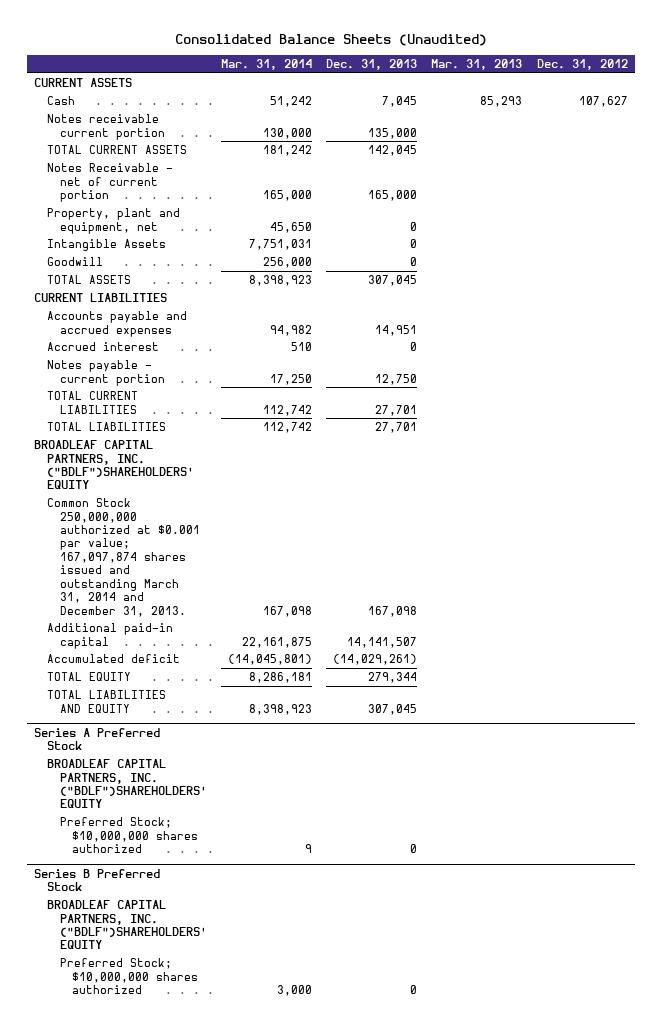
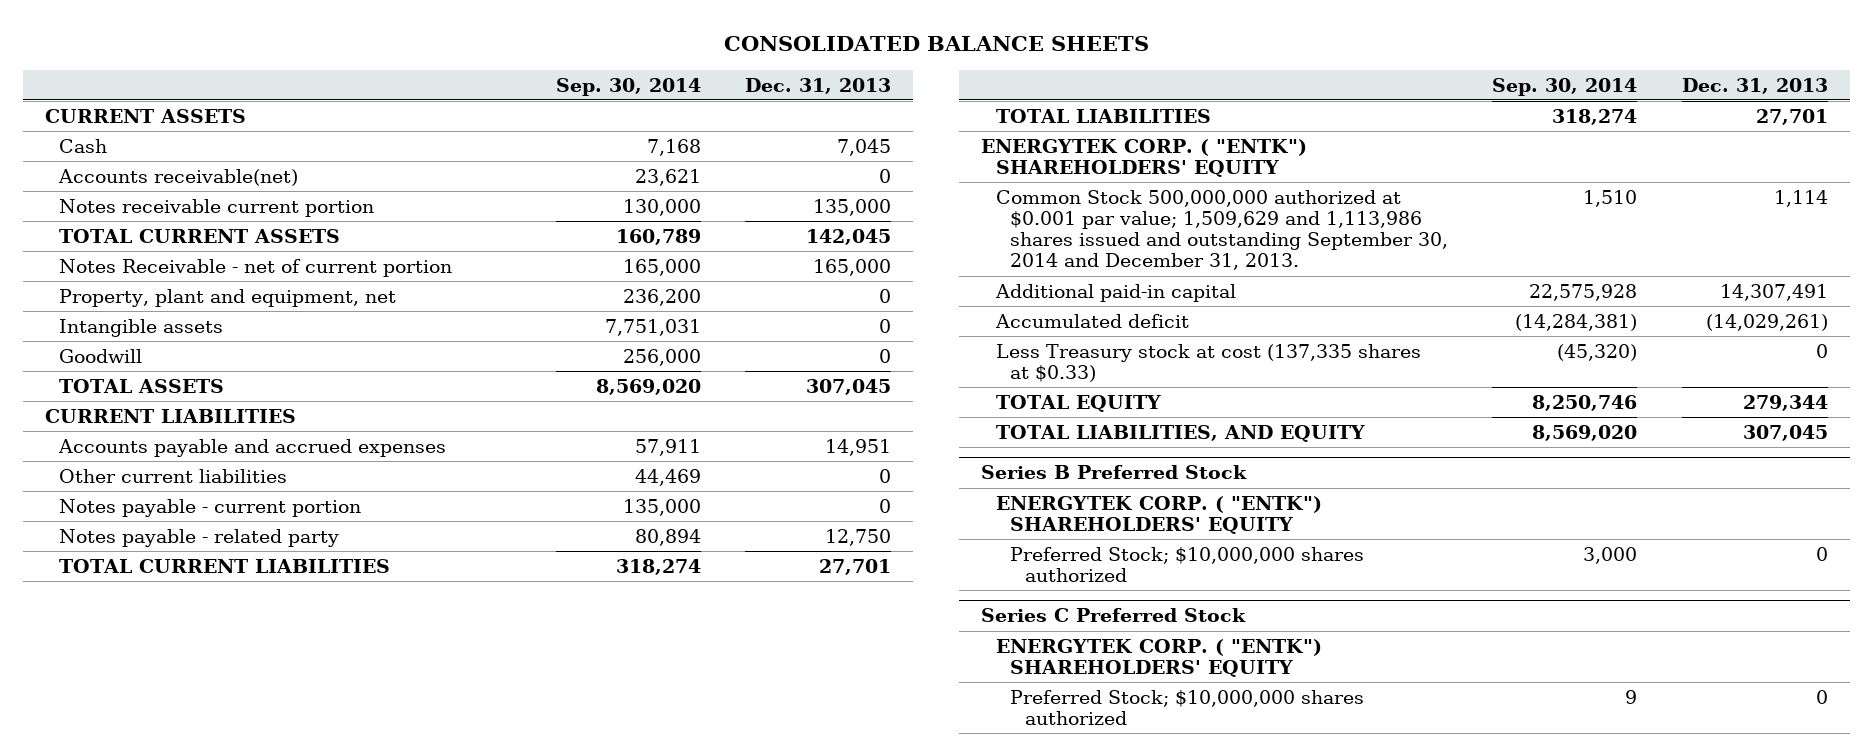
- Consolidated Balance Sheets (Unaudited)
+ CONSOLIDATED BALANCE SHEETS
- | Mar. 31, 2014 | Dec. 31, 2013 | Mar. 31, 2013 | Dec. 31, 2012
+ | Sep. 30, 2014 | Dec. 31, 2013
+ Accounts receivable(net) | 23,621 | 0
- Intangible Assets | 7,751,031 | 0 | |
+ Intangible assets | 7,751,031 | 0
- Accrued interest | 510 | 0 | |
- Notes payable - current portion | 17,250 | 12,750 | |
+ Other current liabilities | 44,469 | 0
+ Notes payable - current portion | 135,000 | 0
+ Notes payable - related party | 80,894 | 12,750
- BROADLEAF CAPITAL PARTNERS, INC. ("BDLF")SHAREHOLDERS' EQUITY
- Common Stock 250,000,000 authorized at $0.001 par value; 167,097,874 shares issued and outstanding March 31, 2014 and December 31, 2013. | 167,098 | 167,098 | |
- Additional paid-in capital | 22,161,875 | 14,141,507 | |
+ ENERGYTEK CORP. ( "ENTK") SHAREHOLDERS' EQUITY
+ Common Stock 500,000,000 authorized at $0.001 par value; 1,509,629 and 1,113,986 shares issued and outstanding September 30, 2014 and December 31, 2013. | 1,510 | 1,114
+ Additional paid-in capital | 22,575,928 | 14,307,491
+ Less Treasury stock at cost (137,335 shares at $0.33) | (45,320) | 0
- TOTAL LIABILITIES AND EQUITY | 8,398,923 | 307,045 | |
- Series A Preferred Stock
- BROADLEAF CAPITAL PARTNERS, INC. ("BDLF")SHAREHOLDERS' EQUITY
- Preferred Stock; $10,000,000 shares authorized | 9 | 0 | |
+ TOTAL LIABILITIES, AND EQUITY | 8,569,020 | 307,045
@ Series B Preferred Stock
- BROADLEAF CAPITAL PARTNERS, INC. ("BDLF")SHAREHOLDERS' EQUITY
+ ENERGYTEK CORP. ( "ENTK") SHAREHOLDERS' EQUITY
+ Series C Preferred Stock
+ ENERGYTEK CORP. ( "ENTK") SHAREHOLDERS' EQUITY
+ Preferred Stock; $10,000,000 shares authorized | 9 | 0

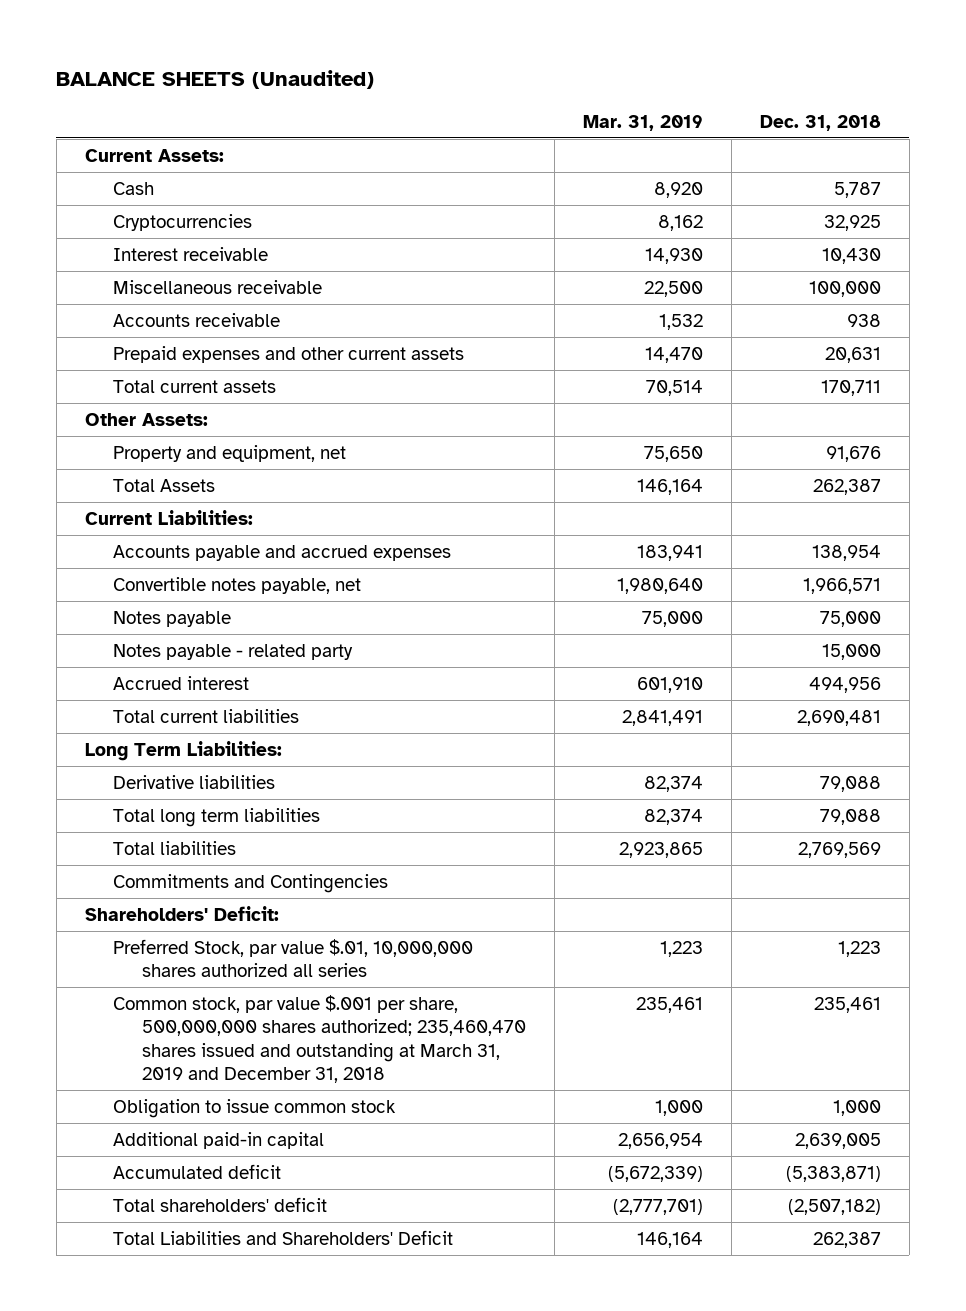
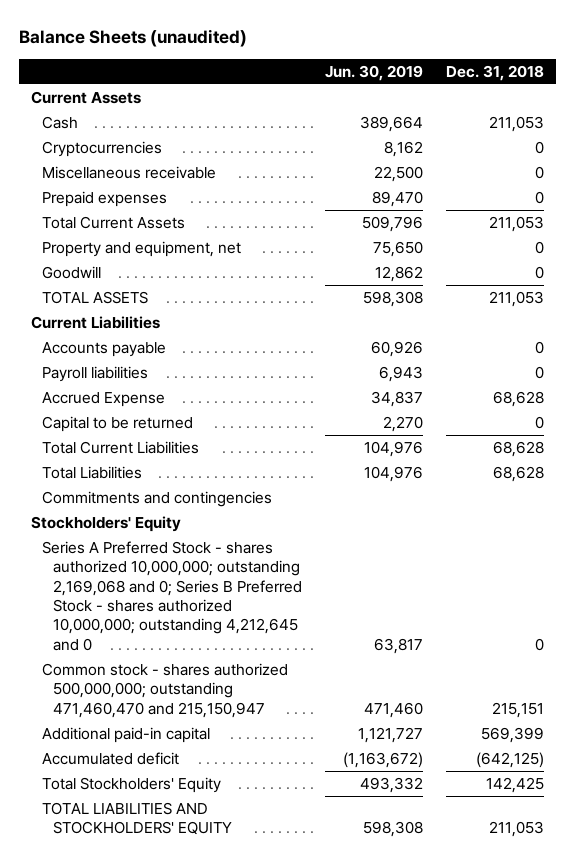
- BALANCE SHEETS (Unaudited)
+ Balance Sheets (unaudited)
- | Mar. 31, 2019 | Dec. 31, 2018
+ | Jun. 30, 2019 | Dec. 31, 2018
- Current Assets:
- Cash | 8,920 | 5,787
- Cryptocurrencies | 8,162 | 32,925
- Interest receivable | 14,930 | 10,430
- Miscellaneous receivable | 22,500 | 100,000
- Accounts receivable | 1,532 | 938
- Prepaid expenses and other current assets | 14,470 | 20,631
- Total current assets | 70,514 | 170,711
- Other Assets:
- Property and equipment, net | 75,650 | 91,676
- Total Assets | 146,164 | 262,387
- Current Liabilities:
- Accounts payable and accrued expenses | 183,941 | 138,954
- Convertible notes payable, net | 1,980,640 | 1,966,571
- Notes payable | 75,000 | 75,000
- Notes payable - related party | | 15,000
- Accrued interest | 601,910 | 494,956
- Total current liabilities | 2,841,491 | 2,690,481
- Long Term Liabilities:
- Derivative liabilities | 82,374 | 79,088
- Total long term liabilities | 82,374 | 79,088
- Total liabilities | 2,923,865 | 2,769,569
- Commitments and Contingencies
- Shareholders' Deficit:
- Preferred Stock, par value $.01, 10,000,000 shares authorized all series | 1,223 | 1,223
- Common stock, par value $.001 per share, 500,000,000 shares authorized; 235,460,470 shares issued and outstanding at March 31, 2019 and December 31, 2018 | 235,461 | 235,461
- Obligation to issue common stock | 1,000 | 1,000
- Additional paid-in capital | 2,656,954 | 2,639,005
- Accumulated deficit | (5,672,339) | (5,383,871)
- Total shareholders' deficit | (2,777,701) | (2,507,182)
- Total Liabilities and Shareholders' Deficit | 146,164 | 262,387
+ Current Assets
+ Cash | 389,664 | 211,053
+ Cryptocurrencies | 8,162 | 0
+ Miscellaneous receivable | 22,500 | 0
+ Prepaid expenses | 89,470 | 0
+ Total Current Assets | 509,796 | 211,053
+ Property and equipment, net | 75,650 | 0
+ Goodwill | 12,862 | 0
+ TOTAL ASSETS | 598,308 | 211,053
+ Current Liabilities
+ Accounts payable | 60,926 | 0
+ Payroll liabilities | 6,943 | 0
+ Accrued Expense | 34,837 | 68,628
+ Capital to be returned | 2,270 | 0
+ Total Current Liabilities | 104,976 | 68,628
+ Total Liabilities | 104,976 | 68,628
+ Commitments and contingencies
+ Stockholders' Equity
+ Series A Preferred Stock - shares authorized 10,000,000; outstanding 2,169,068 and 0; Series B Preferred Stock - shares authorized 10,000,000; outstanding 4,212,645 and 0 | 63,817 | 0
+ Common stock - shares authorized 500,000,000; outstanding 471,460,470 and 215,150,947 | 471,460 | 215,151
+ Additional paid-in capital | 1,121,727 | 569,399
+ Accumulated deficit | (1,163,672) | (642,125)
+ Total Stockholders' Equity | 493,332 | 142,425
+ TOTAL LIABILITIES AND STOCKHOLDERS' EQUITY | 598,308 | 211,053

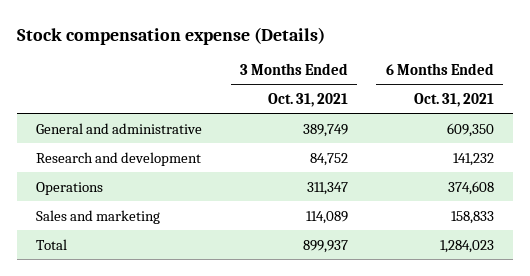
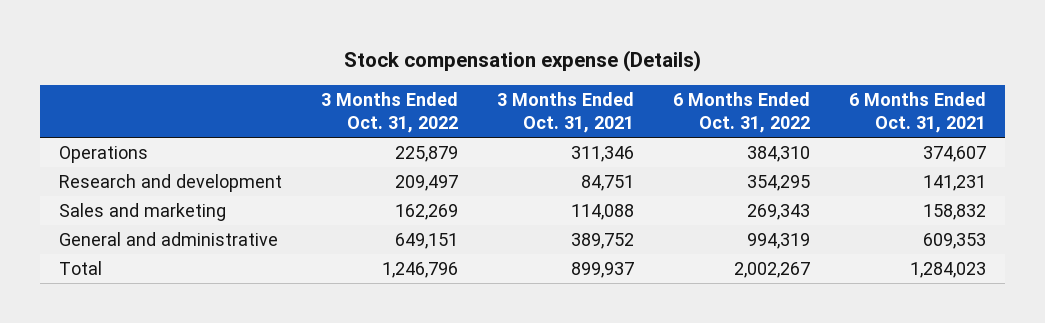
- | 3 Months Ended Oct. 31, 2021 | 6 Months Ended Oct. 31, 2021
+ | 3 Months Ended Oct. 31, 2022 | 3 Months Ended Oct. 31, 2021 | 6 Months Ended Oct. 31, 2022 | 6 Months Ended Oct. 31, 2021
- General and administrative | 389,749 | 609,350
- Research and development | 84,752 | 141,232
- Operations | 311,347 | 374,608
- Sales and marketing | 114,089 | 158,833
+ Operations | 225,879 | 311,346 | 384,310 | 374,607
+ Research and development | 209,497 | 84,751 | 354,295 | 141,231
+ Sales and marketing | 162,269 | 114,088 | 269,343 | 158,832
+ General and administrative | 649,151 | 389,752 | 994,319 | 609,353

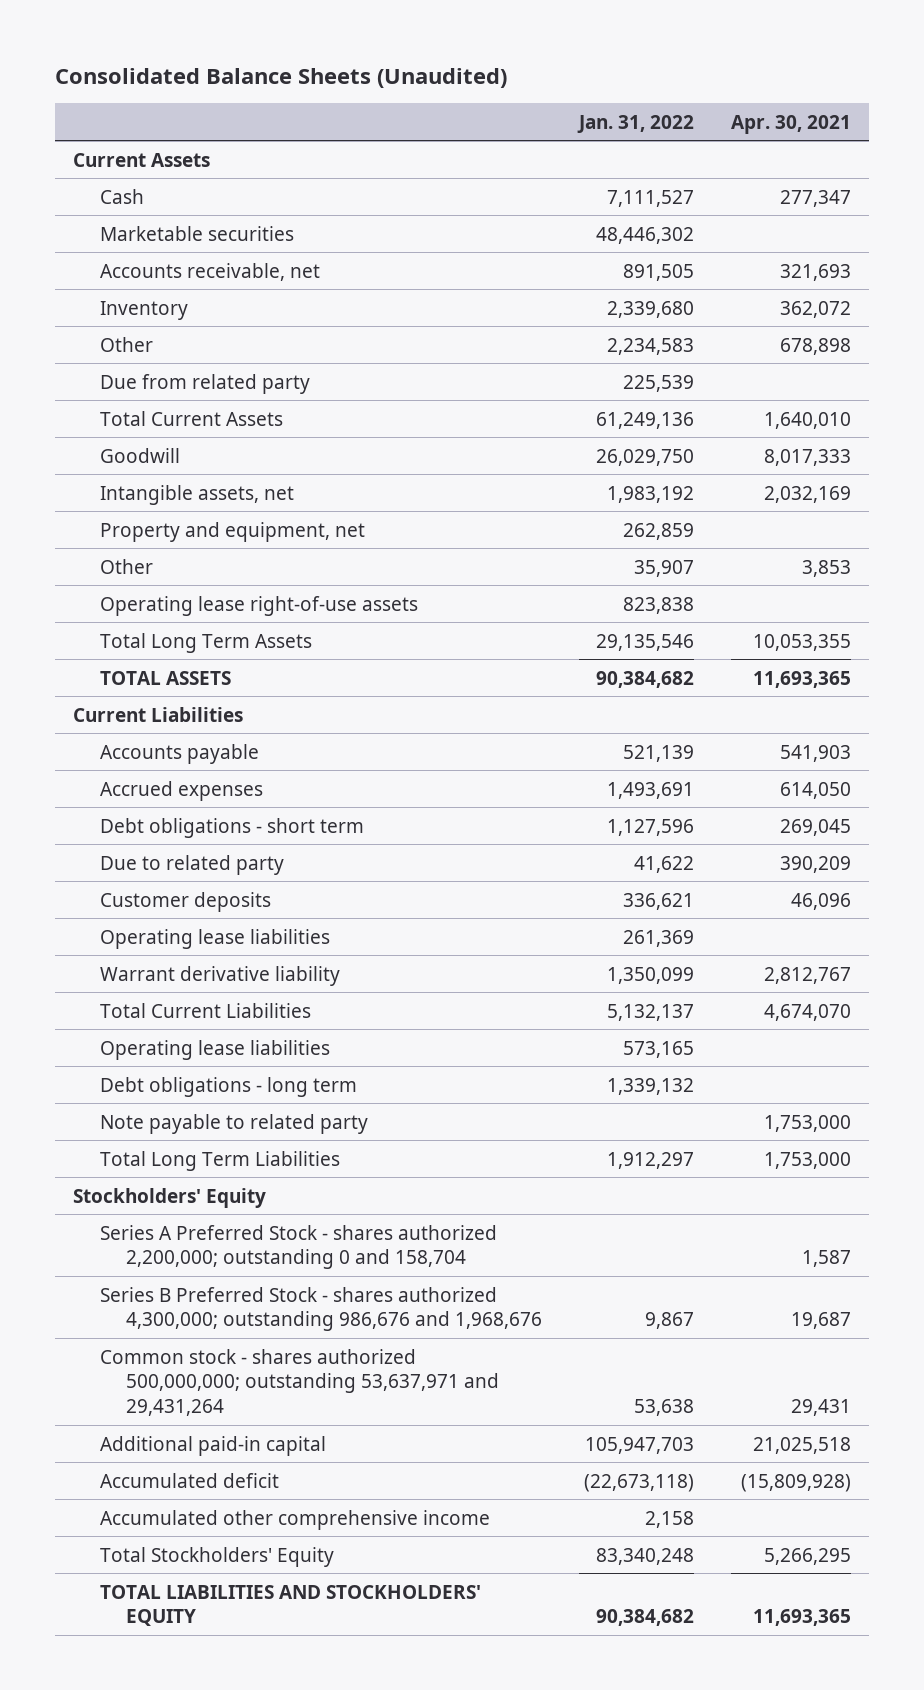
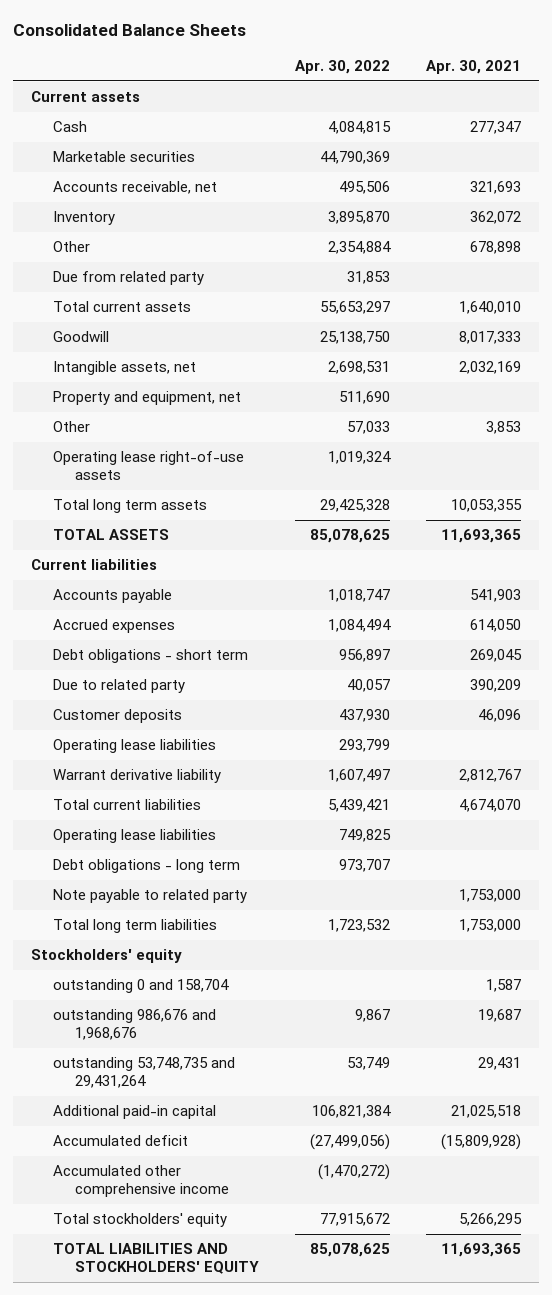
- Consolidated Balance Sheets (Unaudited)
+ Consolidated Balance Sheets
- | Jan. 31, 2022 | Apr. 30, 2021
+ | Apr. 30, 2022 | Apr. 30, 2021
- Current Assets
+ Current assets
- Total Current Assets | 61,249,136 | 1,640,010
+ Total current assets | 55,653,297 | 1,640,010
- Total Long Term Assets | 29,135,546 | 10,053,355
+ Total long term assets | 29,425,328 | 10,053,355
- Current Liabilities
+ Current liabilities
- Total Current Liabilities | 5,132,137 | 4,674,070
+ Total current liabilities | 5,439,421 | 4,674,070
- Total Long Term Liabilities | 1,912,297 | 1,753,000
- Stockholders' Equity
- Series A Preferred Stock - shares authorized 2,200,000; outstanding 0 and 158,704 | | 1,587
- Series B Preferred Stock - shares authorized 4,300,000; outstanding 986,676 and 1,968,676 | 9,867 | 19,687
- Common stock - shares authorized 500,000,000; outstanding 53,637,971 and 29,431,264 | 53,638 | 29,431
+ Total long term liabilities | 1,723,532 | 1,753,000
+ Stockholders' equity
+ outstanding 0 and 158,704 | | 1,587
+ outstanding 986,676 and 1,968,676 | 9,867 | 19,687
+ outstanding 53,748,735 and 29,431,264 | 53,749 | 29,431
- Total Stockholders' Equity | 83,340,248 | 5,266,295
+ Total stockholders' equity | 77,915,672 | 5,266,295

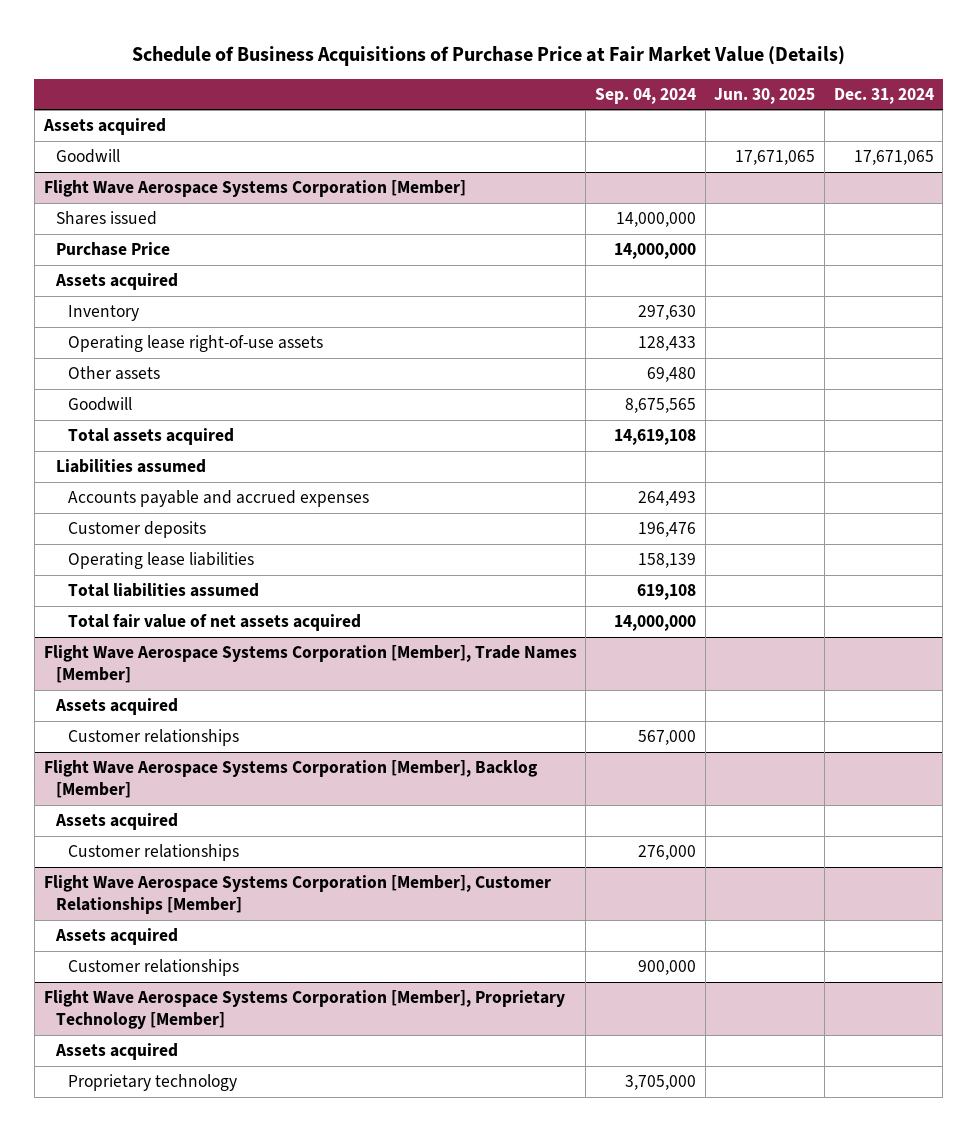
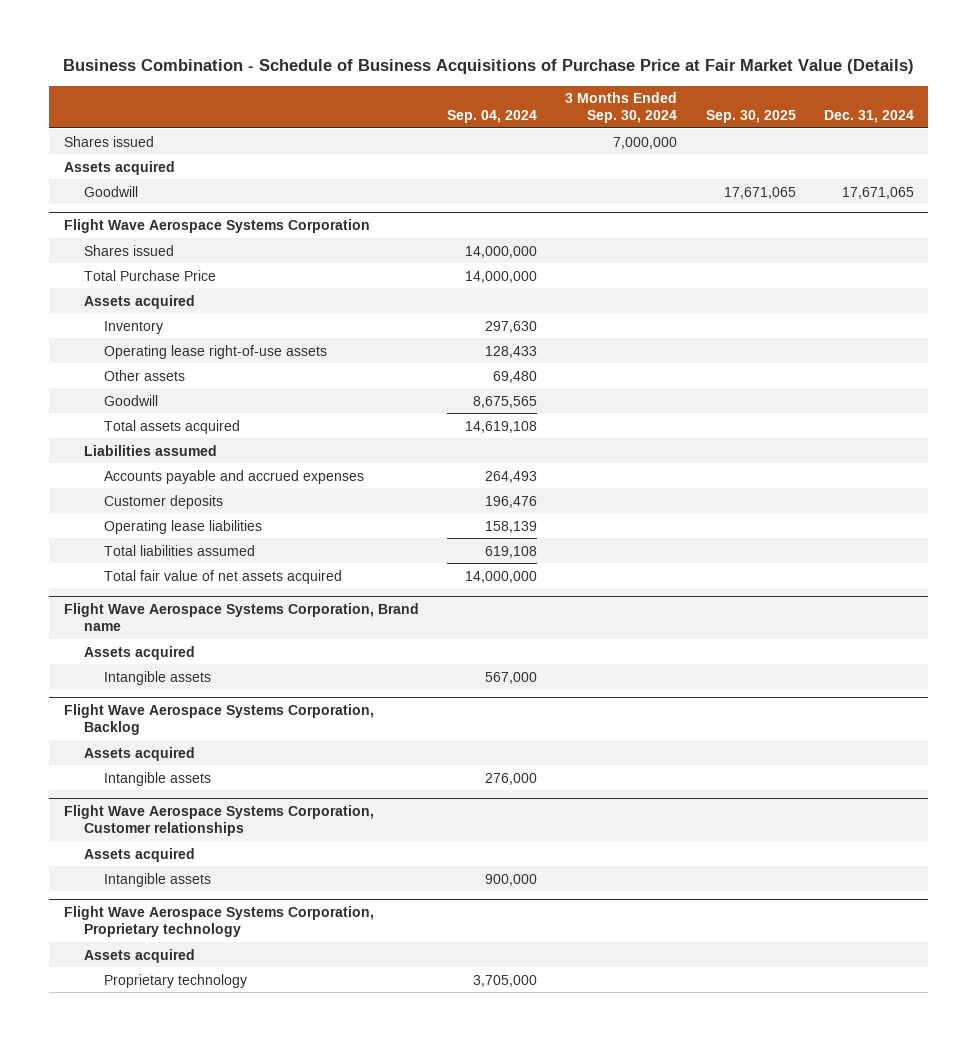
- Schedule of Business Acquisitions of Purchase Price at Fair Market Value (Details)
+ Business Combination - Schedule of Business Acquisitions of Purchase Price at Fair Market Value (Details)
- | Sep. 04, 2024 | Jun. 30, 2025 | Dec. 31, 2024
+ | Sep. 04, 2024 | 3 Months Ended Sep. 30, 2024 | Sep. 30, 2025 | Dec. 31, 2024
+ Shares issued | | 7,000,000 | |
- Flight Wave Aerospace Systems Corporation [Member]
+ Flight Wave Aerospace Systems Corporation
- Purchase Price | 14,000,000 | |
+ Total Purchase Price | 14,000,000 | | |
- Flight Wave Aerospace Systems Corporation [Member], Trade Names [Member]
+ Flight Wave Aerospace Systems Corporation, Brand name
- Customer relationships | 567,000 | |
- Flight Wave Aerospace Systems Corporation [Member], Backlog [Member]
+ Intangible assets | 567,000 | | |
+ Flight Wave Aerospace Systems Corporation, Backlog
- Customer relationships | 276,000 | |
- Flight Wave Aerospace Systems Corporation [Member], Customer Relationships [Member]
+ Intangible assets | 276,000 | | |
+ Flight Wave Aerospace Systems Corporation, Customer relationships
- Customer relationships | 900,000 | |
- Flight Wave Aerospace Systems Corporation [Member], Proprietary Technology [Member]
+ Intangible assets | 900,000 | | |
+ Flight Wave Aerospace Systems Corporation, Proprietary technology

